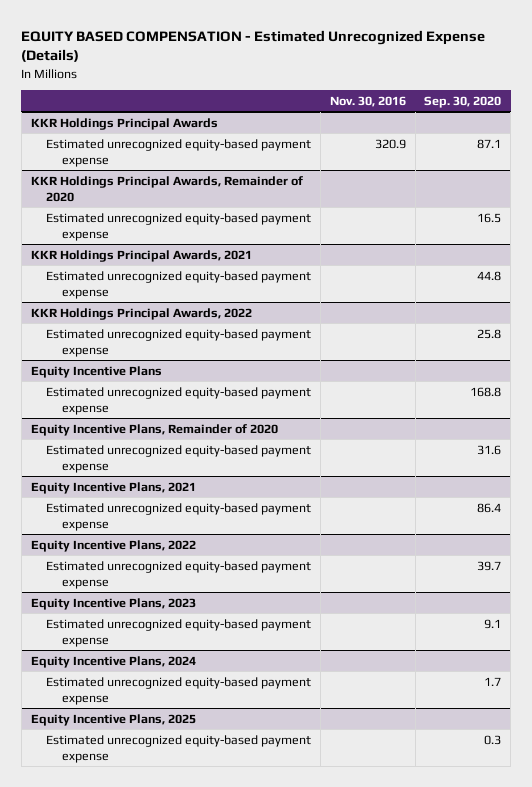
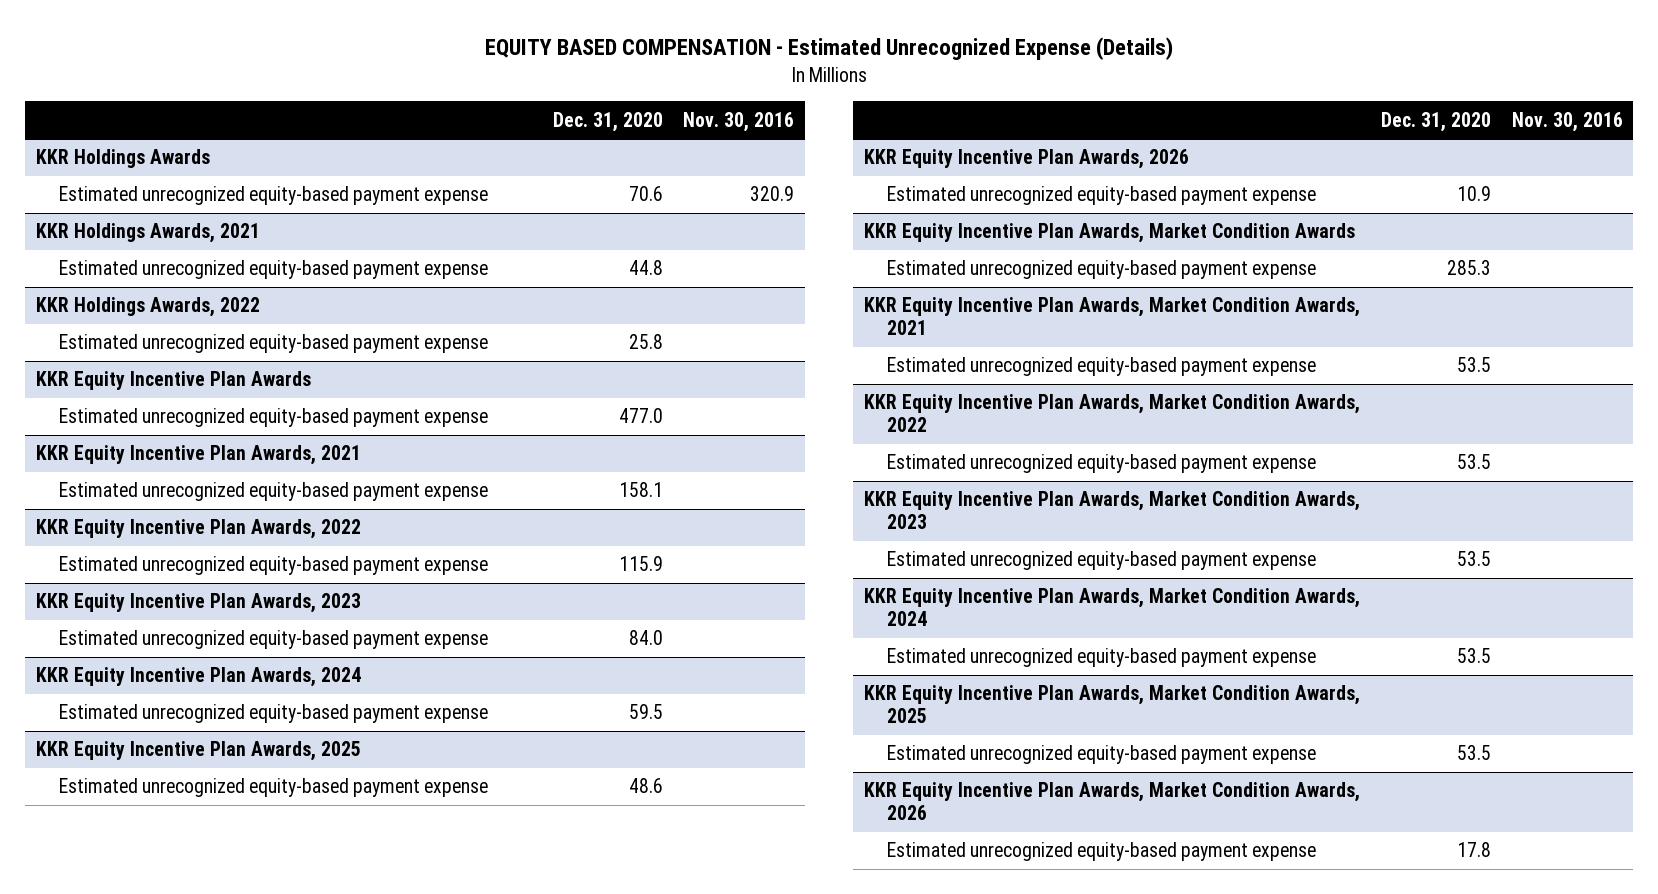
- | Nov. 30, 2016 | Sep. 30, 2020
+ | Dec. 31, 2020 | Nov. 30, 2016
- KKR Holdings Principal Awards
+ KKR Holdings Awards
- KKR Holdings Principal Awards, Remainder of 2020
- Estimated unrecognized equity-based payment expense | | 16.5
- KKR Holdings Principal Awards, 2021
+ KKR Holdings Awards, 2021
- KKR Holdings Principal Awards, 2022
+ KKR Holdings Awards, 2022
- Equity Incentive Plans
+ KKR Equity Incentive Plan Awards
- Equity Incentive Plans, Remainder of 2020
- Estimated unrecognized equity-based payment expense | | 31.6
- Equity Incentive Plans, 2021
+ KKR Equity Incentive Plan Awards, 2021
- Equity Incentive Plans, 2022
+ KKR Equity Incentive Plan Awards, 2022
- Equity Incentive Plans, 2023
+ KKR Equity Incentive Plan Awards, 2023
- Equity Incentive Plans, 2024
+ KKR Equity Incentive Plan Awards, 2024
- Equity Incentive Plans, 2025
+ KKR Equity Incentive Plan Awards, 2025
+ KKR Equity Incentive Plan Awards, 2026
+ Estimated unrecognized equity-based payment expense | 10.9 |
+ KKR Equity Incentive Plan Awards, Market Condition Awards
+ Estimated unrecognized equity-based payment expense | 285.3 |
+ KKR Equity Incentive Plan Awards, Market Condition Awards, 2021
+ Estimated unrecognized equity-based payment expense | 53.5 |
+ KKR Equity Incentive Plan Awards, Market Condition Awards, 2022
+ Estimated unrecognized equity-based payment expense | 53.5 |
+ KKR Equity Incentive Plan Awards, Market Condition Awards, 2023
+ Estimated unrecognized equity-based payment expense | 53.5 |
+ KKR Equity Incentive Plan Awards, Market Condition Awards, 2024
+ Estimated unrecognized equity-based payment expense | 53.5 |
+ KKR Equity Incentive Plan Awards, Market Condition Awards, 2025
+ Estimated unrecognized equity-based payment expense | 53.5 |
+ KKR Equity Incentive Plan Awards, Market Condition Awards, 2026
+ Estimated unrecognized equity-based payment expense | 17.8 |

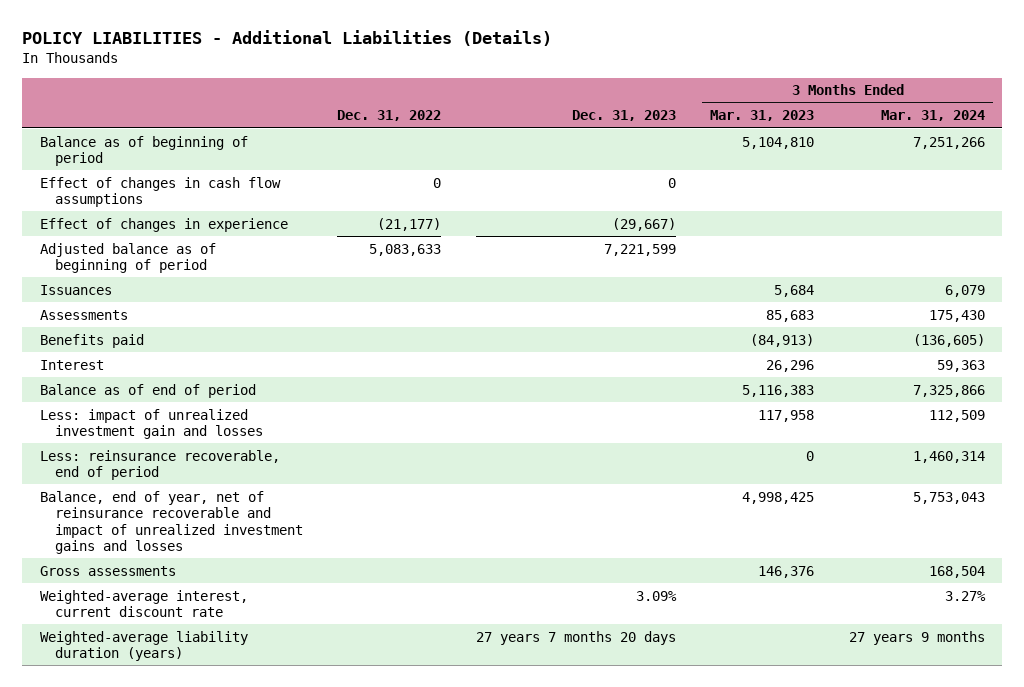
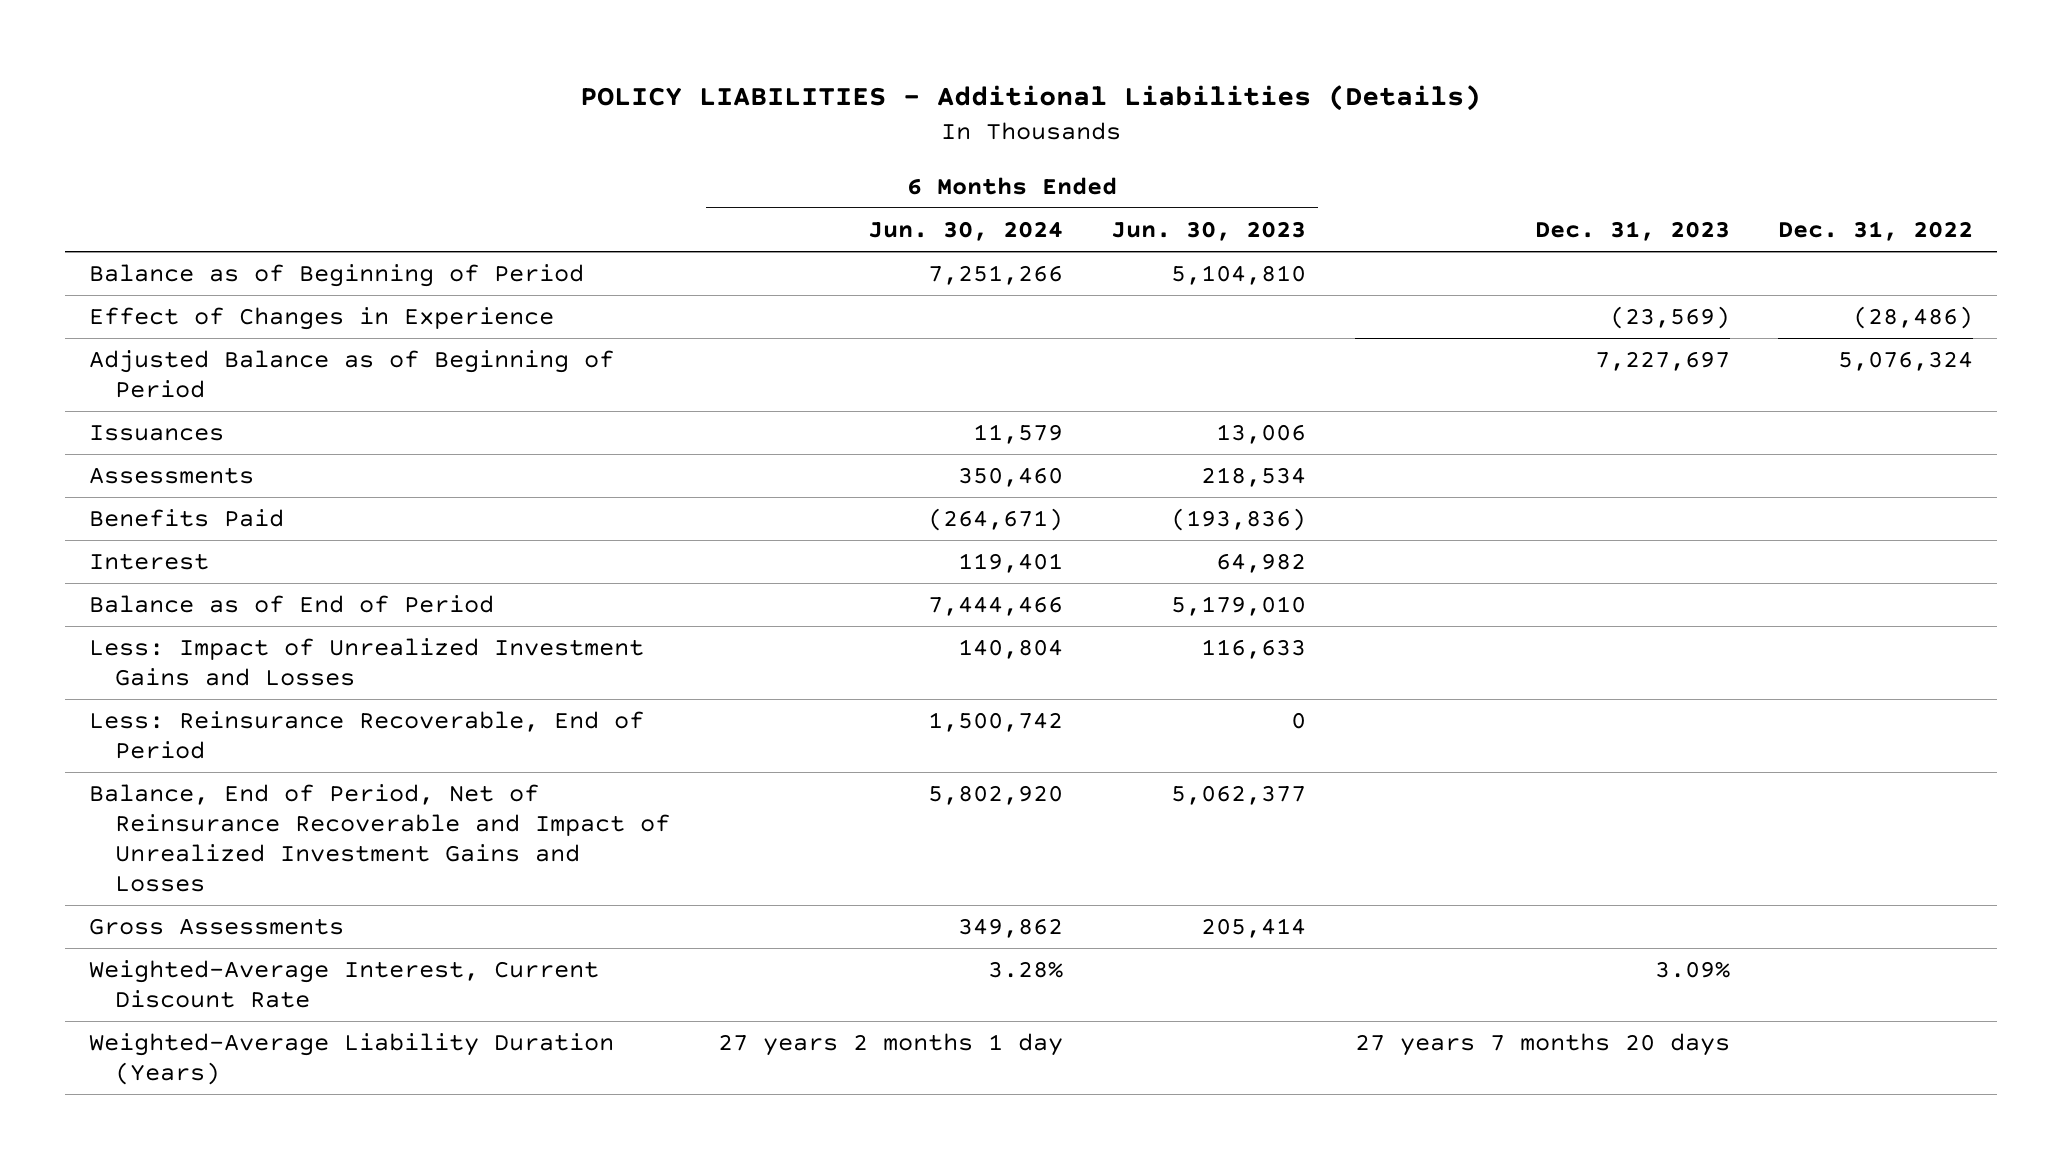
- | Dec. 31, 2022 | Dec. 31, 2023 | 3 Months Ended Mar. 31, 2023 | 3 Months Ended Mar. 31, 2024
+ | 6 Months Ended Jun. 30, 2024 | 6 Months Ended Jun. 30, 2023 | Dec. 31, 2023 | Dec. 31, 2022
- Balance as of beginning of period | | | 5,104,810 | 7,251,266
- Effect of changes in cash flow assumptions | 0 | 0 | |
- Effect of changes in experience | (21,177) | (29,667) | |
- Adjusted balance as of beginning of period | 5,083,633 | 7,221,599 | |
+ Balance as of Beginning of Period | 7,251,266 | 5,104,810 | |
+ Effect of Changes in Experience | | | (23,569) | (28,486)
+ Adjusted Balance as of Beginning of Period | | | 7,227,697 | 5,076,324
- Benefits paid | | | (84,913) | (136,605)
+ Benefits Paid | (264,671) | (193,836) | |
- Balance as of end of period | | | 5,116,383 | 7,325,866
- Less: impact of unrealized investment gain and losses | | | 117,958 | 112,509
- Less: reinsurance recoverable, end of period | | | 0 | 1,460,314
- Balance, end of year, net of reinsurance recoverable and impact of unrealized investment gains and losses | | | 4,998,425 | 5,753,043
- Gross assessments | | | 146,376 | 168,504
- Weighted-average interest, current discount rate | | 3.09% | | 3.27%
- Weighted-average liability duration (years) | | 27 years 7 months 20 days | | 27 years 9 months
+ Balance as of End of Period | 7,444,466 | 5,179,010 | |
+ Less: Impact of Unrealized Investment Gains and Losses | 140,804 | 116,633 | |
+ Less: Reinsurance Recoverable, End of Period | 1,500,742 | 0 | |
+ Balance, End of Period, Net of Reinsurance Recoverable and Impact of Unrealized Investment Gains and Losses | 5,802,920 | 5,062,377 | |
+ Gross Assessments | 349,862 | 205,414 | |
+ Weighted-Average Interest, Current Discount Rate | 3.28% | | 3.09% |
+ Weighted-Average Liability Duration (Years) | 27 years 2 months 1 day | | 27 years 7 months 20 days |

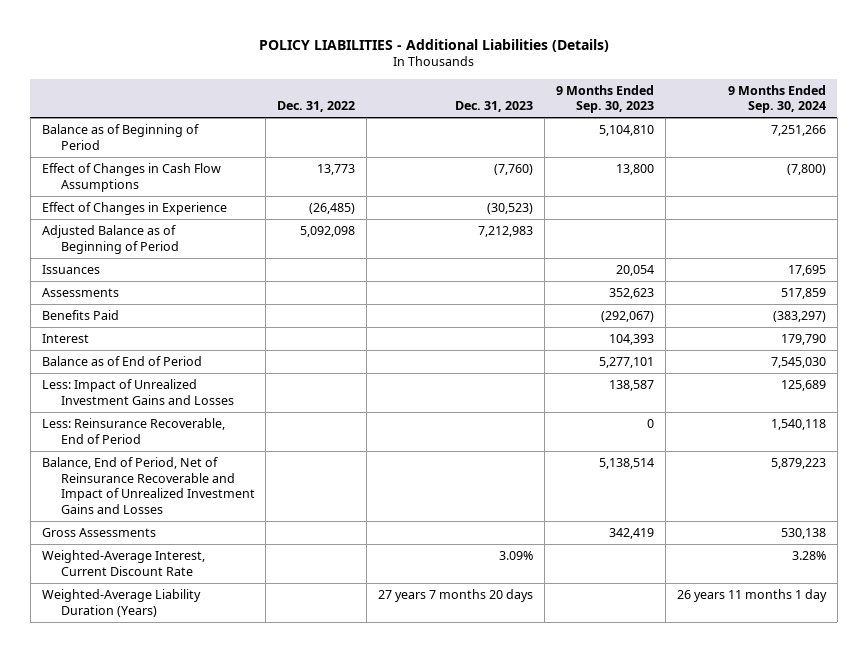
- | 6 Months Ended Jun. 30, 2024 | 6 Months Ended Jun. 30, 2023 | Dec. 31, 2023 | Dec. 31, 2022
+ | Dec. 31, 2022 | Dec. 31, 2023 | 9 Months Ended Sep. 30, 2023 | 9 Months Ended Sep. 30, 2024
- Effect of Changes in Experience | | | (23,569) | (28,486)
- Adjusted Balance as of Beginning of Period | | | 7,227,697 | 5,076,324
+ Effect of Changes in Cash Flow Assumptions | 13,773 | (7,760) | 13,800 | (7,800)
+ Effect of Changes in Experience | (26,485) | (30,523) | |
+ Adjusted Balance as of Beginning of Period | 5,092,098 | 7,212,983 | |

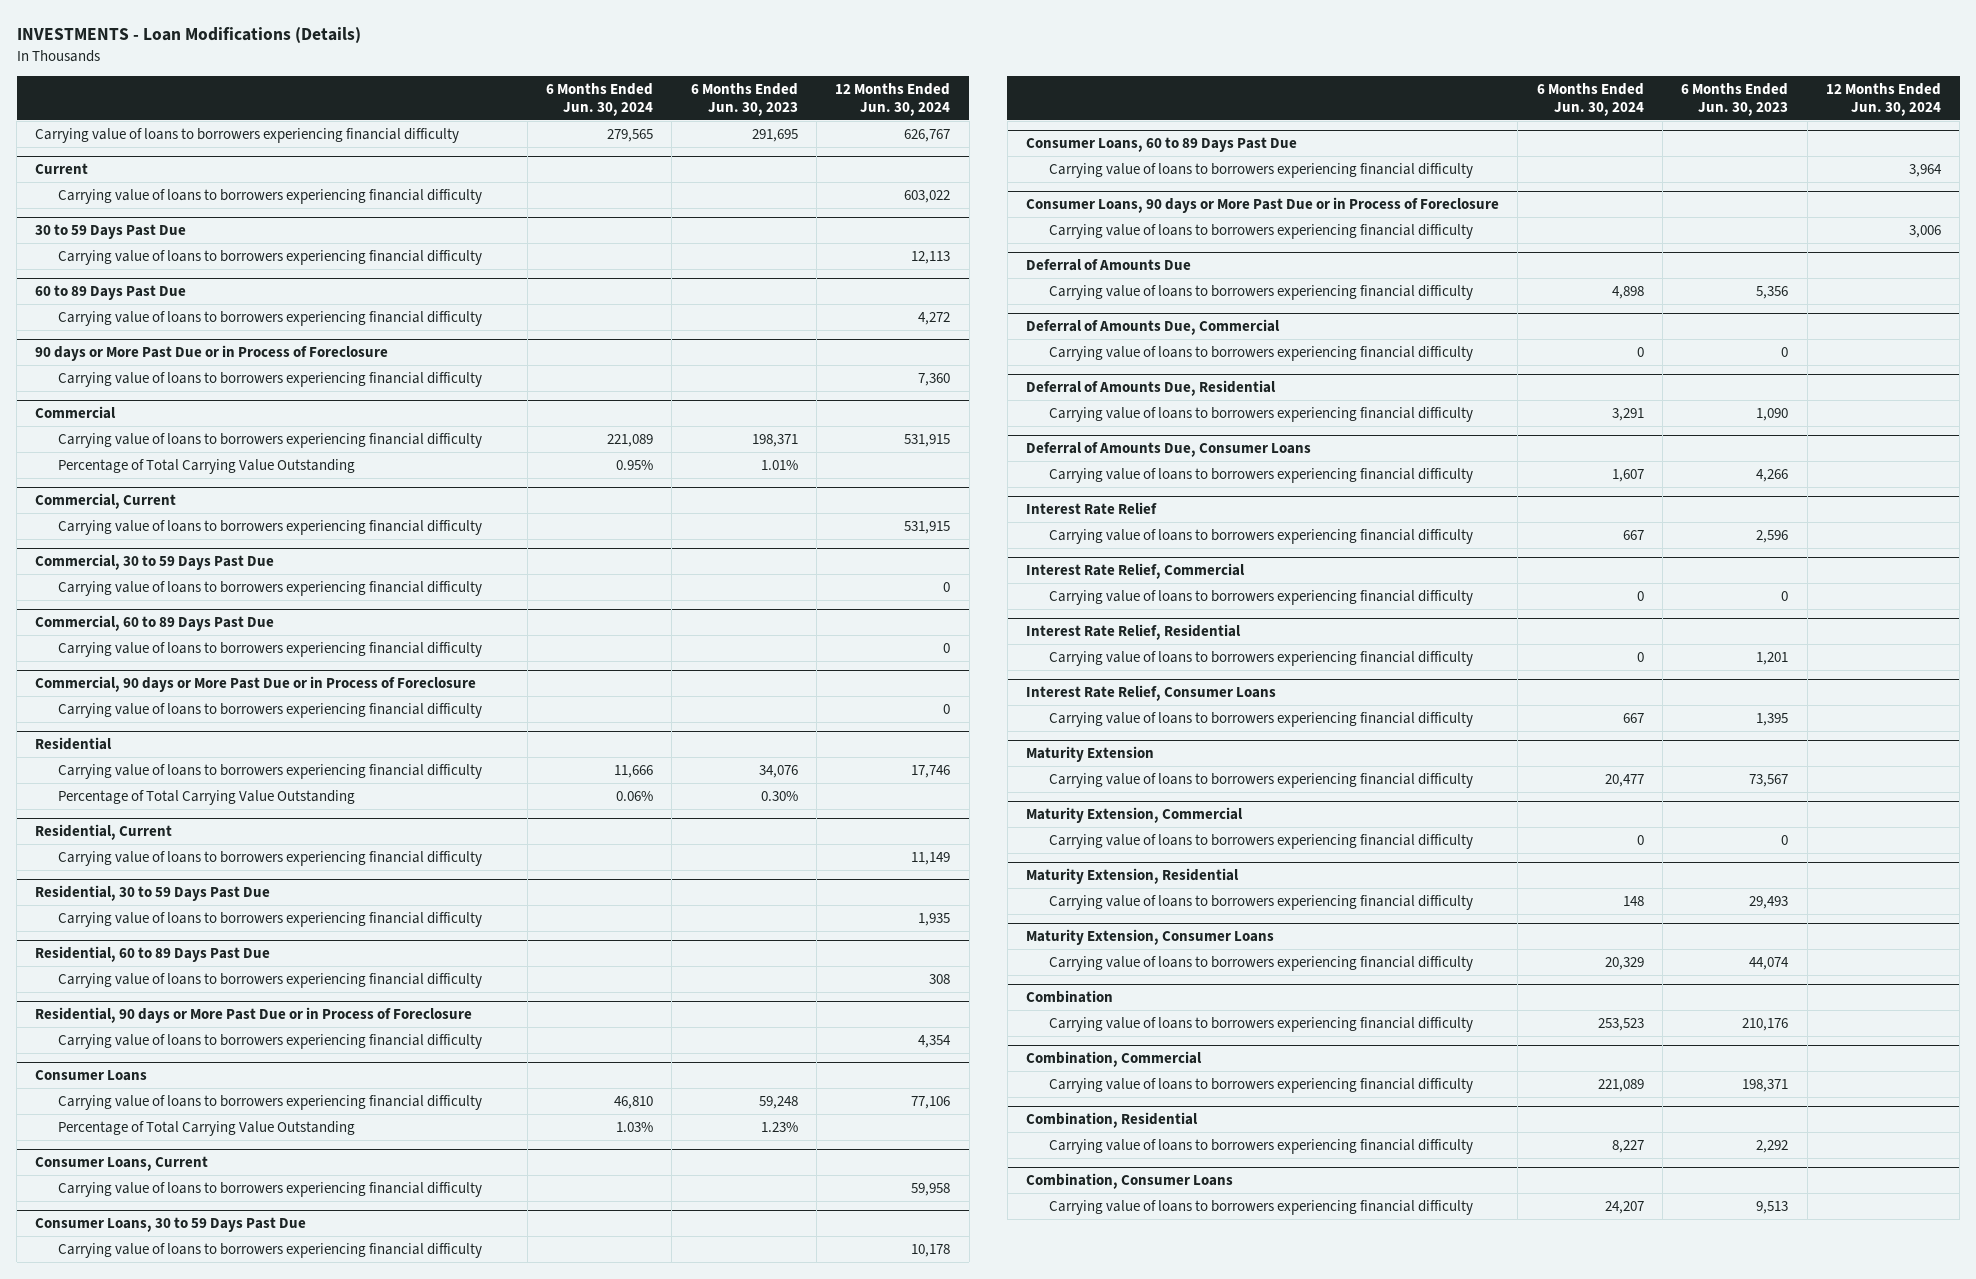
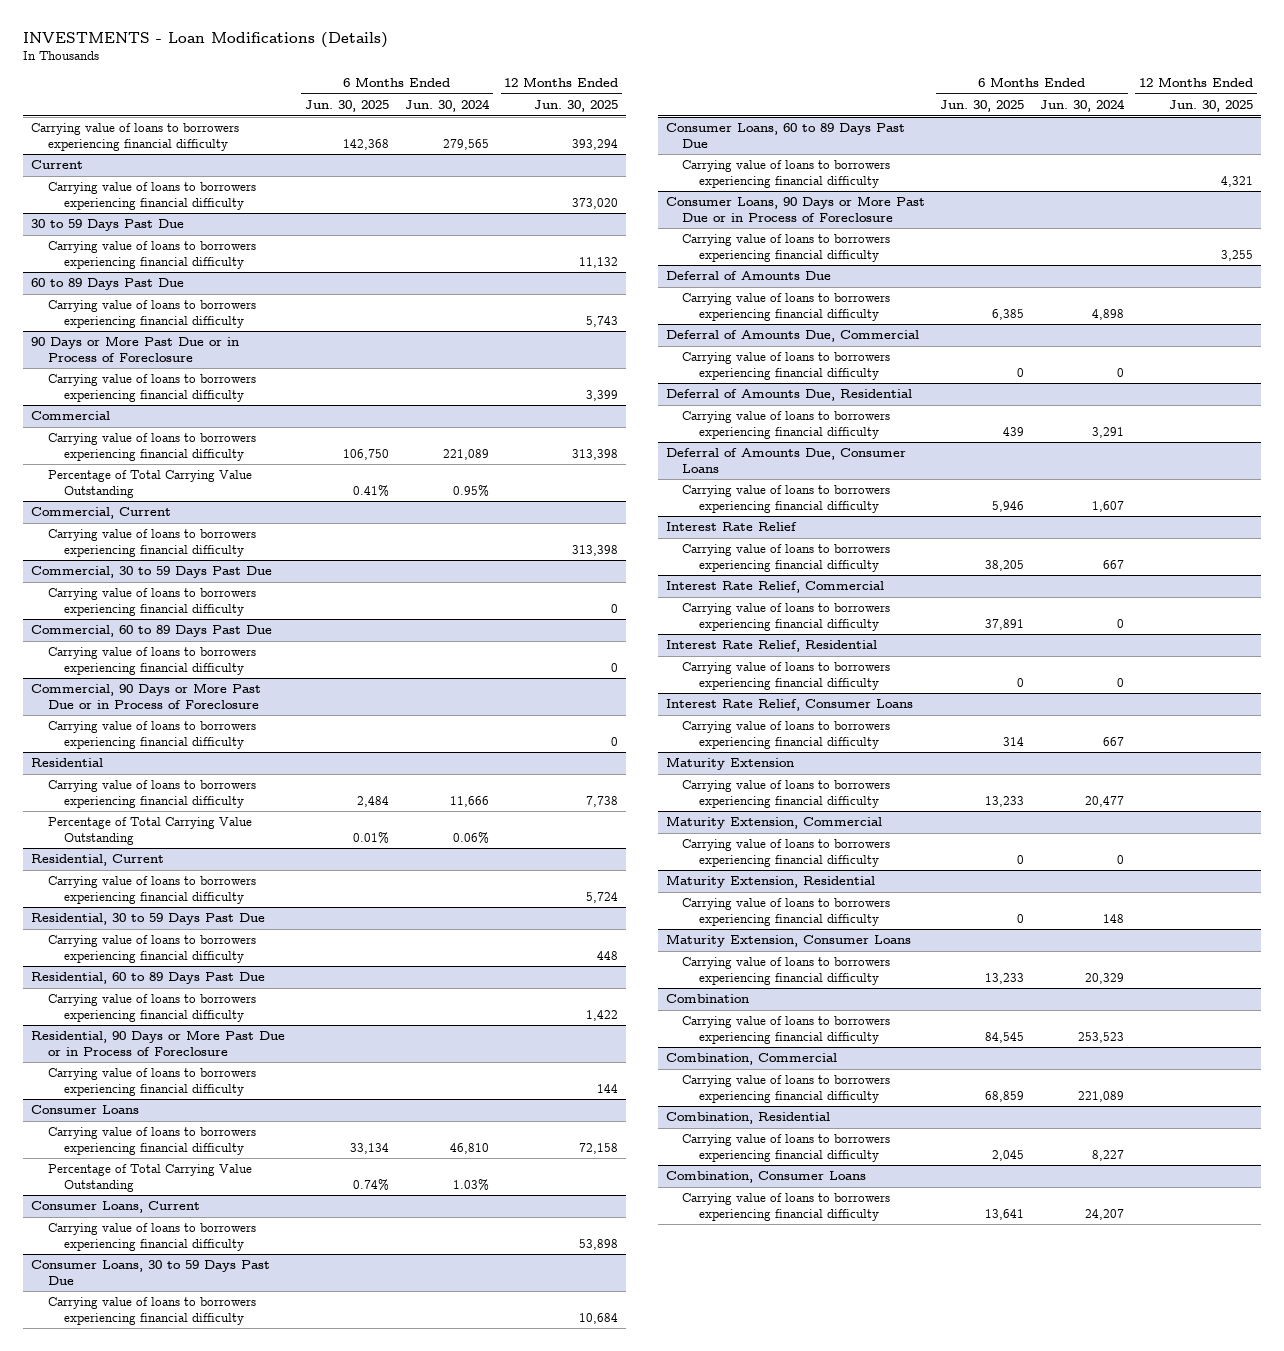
- | 6 Months Ended Jun. 30, 2024 | 6 Months Ended Jun. 30, 2023 | 12 Months Ended Jun. 30, 2024
+ | 6 Months Ended Jun. 30, 2025 | 6 Months Ended Jun. 30, 2024 | 12 Months Ended Jun. 30, 2025
- 90 days or More Past Due or in Process of Foreclosure
+ 90 Days or More Past Due or in Process of Foreclosure
- Commercial, 90 days or More Past Due or in Process of Foreclosure
+ Commercial, 90 Days or More Past Due or in Process of Foreclosure
- Residential, 90 days or More Past Due or in Process of Foreclosure
+ Residential, 90 Days or More Past Due or in Process of Foreclosure
- Consumer Loans, 90 days or More Past Due or in Process of Foreclosure
+ Consumer Loans, 90 Days or More Past Due or in Process of Foreclosure

